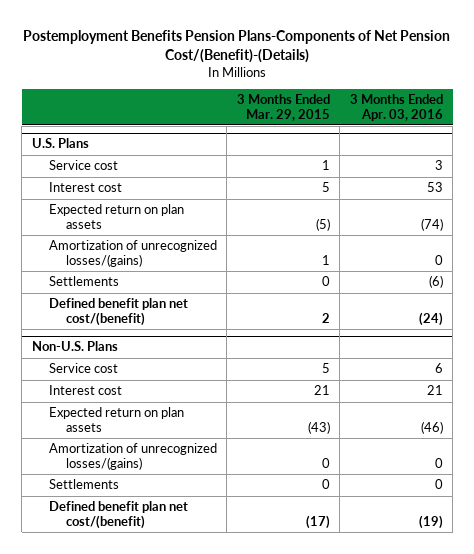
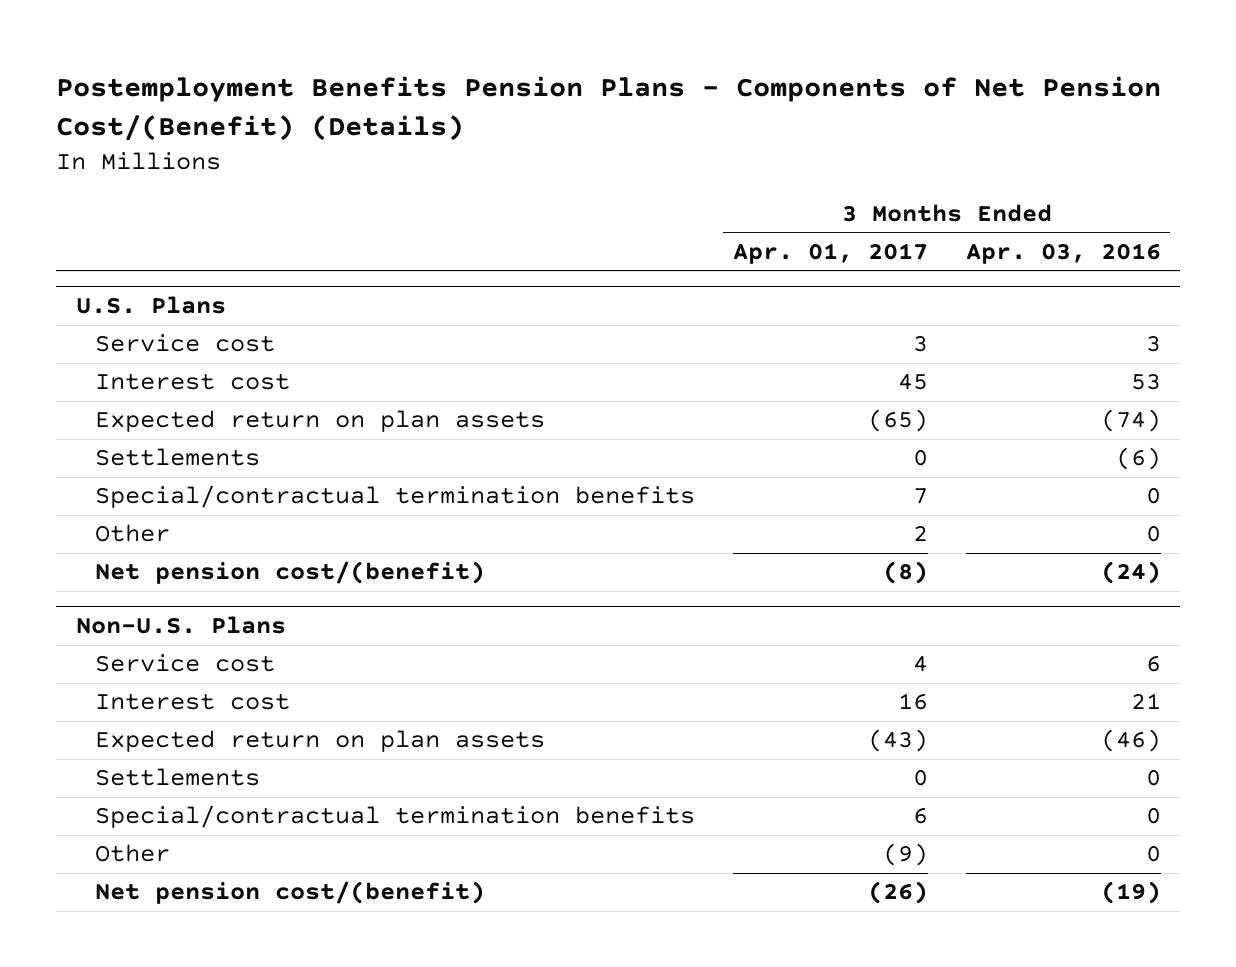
- Postemployment Benefits Pension Plans-Components of Net Pension Cost/(Benefit)-(Details)
+ Postemployment Benefits Pension Plans - Components of Net Pension Cost/(Benefit) (Details)
- | 3 Months Ended Mar. 29, 2015 | 3 Months Ended Apr. 03, 2016
+ | 3 Months Ended Apr. 01, 2017 | 3 Months Ended Apr. 03, 2016
@ U.S. Plans
- Amortization of unrecognized losses/(gains) | 1 | 0
- Defined benefit plan net cost/(benefit) | 2 | (24)
+ Special/contractual termination benefits | 7 | 0
+ Other | 2 | 0
+ Net pension cost/(benefit) | (8) | (24)
@ Non-U.S. Plans
- Amortization of unrecognized losses/(gains) | 0 | 0
- Defined benefit plan net cost/(benefit) | (17) | (19)
+ Special/contractual termination benefits | 6 | 0
+ Other | (9) | 0
+ Net pension cost/(benefit) | (26) | (19)

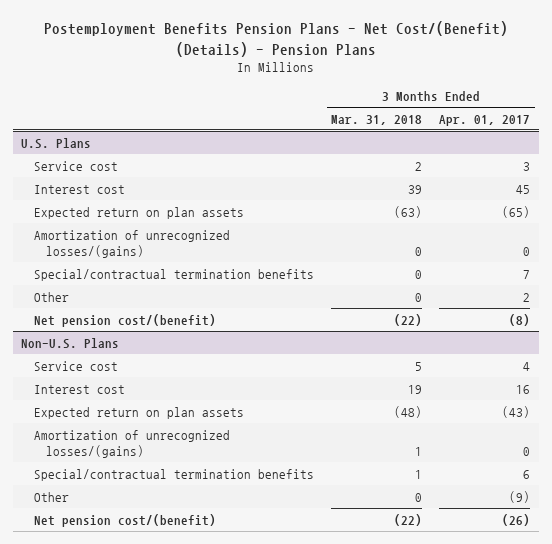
- Postemployment Benefits Pension Plans - Components of Net Pension Cost/(Benefit) (Details)
+ Postemployment Benefits Pension Plans - Net Cost/(Benefit) (Details) - Pension Plans
- | 3 Months Ended Apr. 01, 2017 | 3 Months Ended Apr. 03, 2016
+ | 3 Months Ended Mar. 31, 2018 | 3 Months Ended Apr. 01, 2017
@ U.S. Plans
- Settlements | 0 | (6)
+ Amortization of unrecognized losses/(gains) | 0 | 0
@ Non-U.S. Plans
- Settlements | 0 | 0
+ Amortization of unrecognized losses/(gains) | 1 | 0

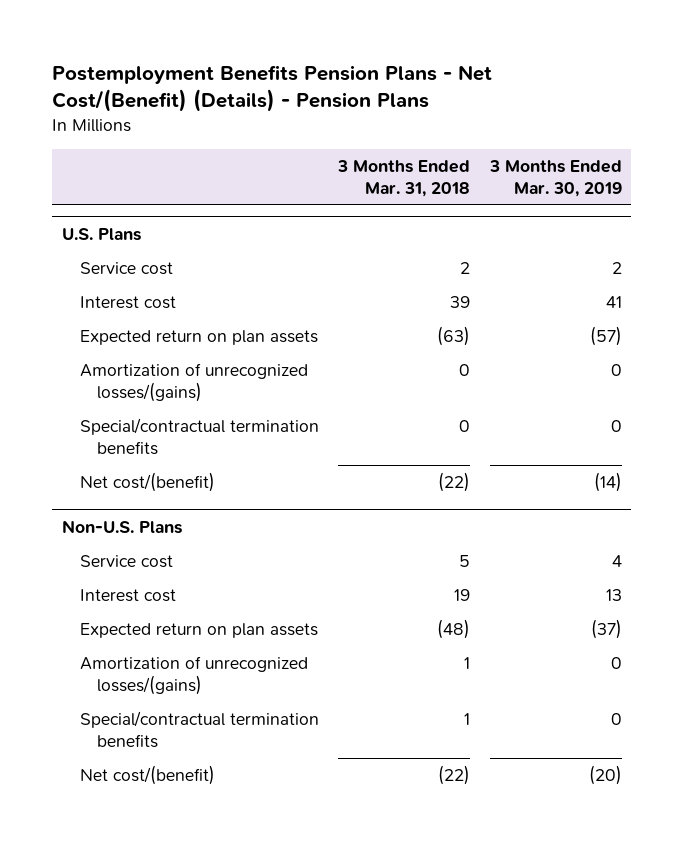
- | 3 Months Ended Mar. 31, 2018 | 3 Months Ended Apr. 01, 2017
+ | 3 Months Ended Mar. 31, 2018 | 3 Months Ended Mar. 30, 2019
@ U.S. Plans
- Other | 0 | 2
- Net pension cost/(benefit) | (22) | (8)
+ Net cost/(benefit) | (22) | (14)
@ Non-U.S. Plans
- Other | 0 | (9)
- Net pension cost/(benefit) | (22) | (26)
+ Net cost/(benefit) | (22) | (20)

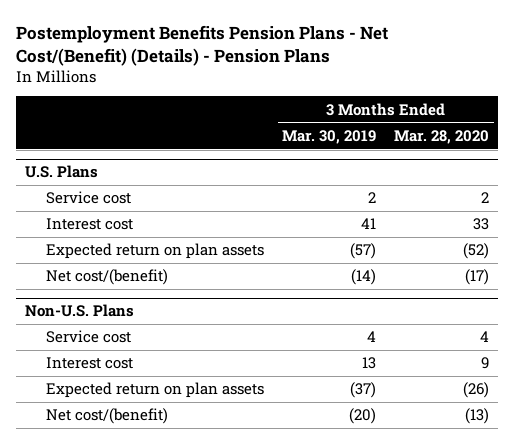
- | 3 Months Ended Mar. 31, 2018 | 3 Months Ended Mar. 30, 2019
+ | 3 Months Ended Mar. 30, 2019 | 3 Months Ended Mar. 28, 2020
@ U.S. Plans
- Amortization of unrecognized losses/(gains) | 0 | 0
- Special/contractual termination benefits | 0 | 0
@ Non-U.S. Plans
- Amortization of unrecognized losses/(gains) | 1 | 0
- Special/contractual termination benefits | 1 | 0

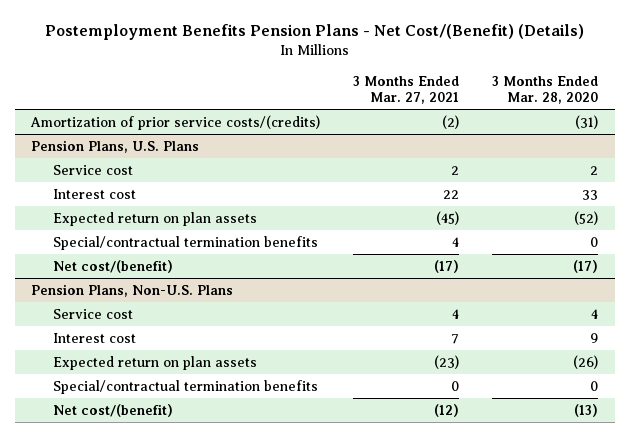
- Postemployment Benefits Pension Plans - Net Cost/(Benefit) (Details) - Pension Plans
+ Postemployment Benefits Pension Plans - Net Cost/(Benefit) (Details)
- | 3 Months Ended Mar. 30, 2019 | 3 Months Ended Mar. 28, 2020
+ | 3 Months Ended Mar. 27, 2021 | 3 Months Ended Mar. 28, 2020
- U.S. Plans
+ Amortization of prior service costs/(credits) | (2) | (31)
+ Pension Plans, U.S. Plans
+ Special/contractual termination benefits | 4 | 0
- Non-U.S. Plans
+ Pension Plans, Non-U.S. Plans
+ Special/contractual termination benefits | 0 | 0

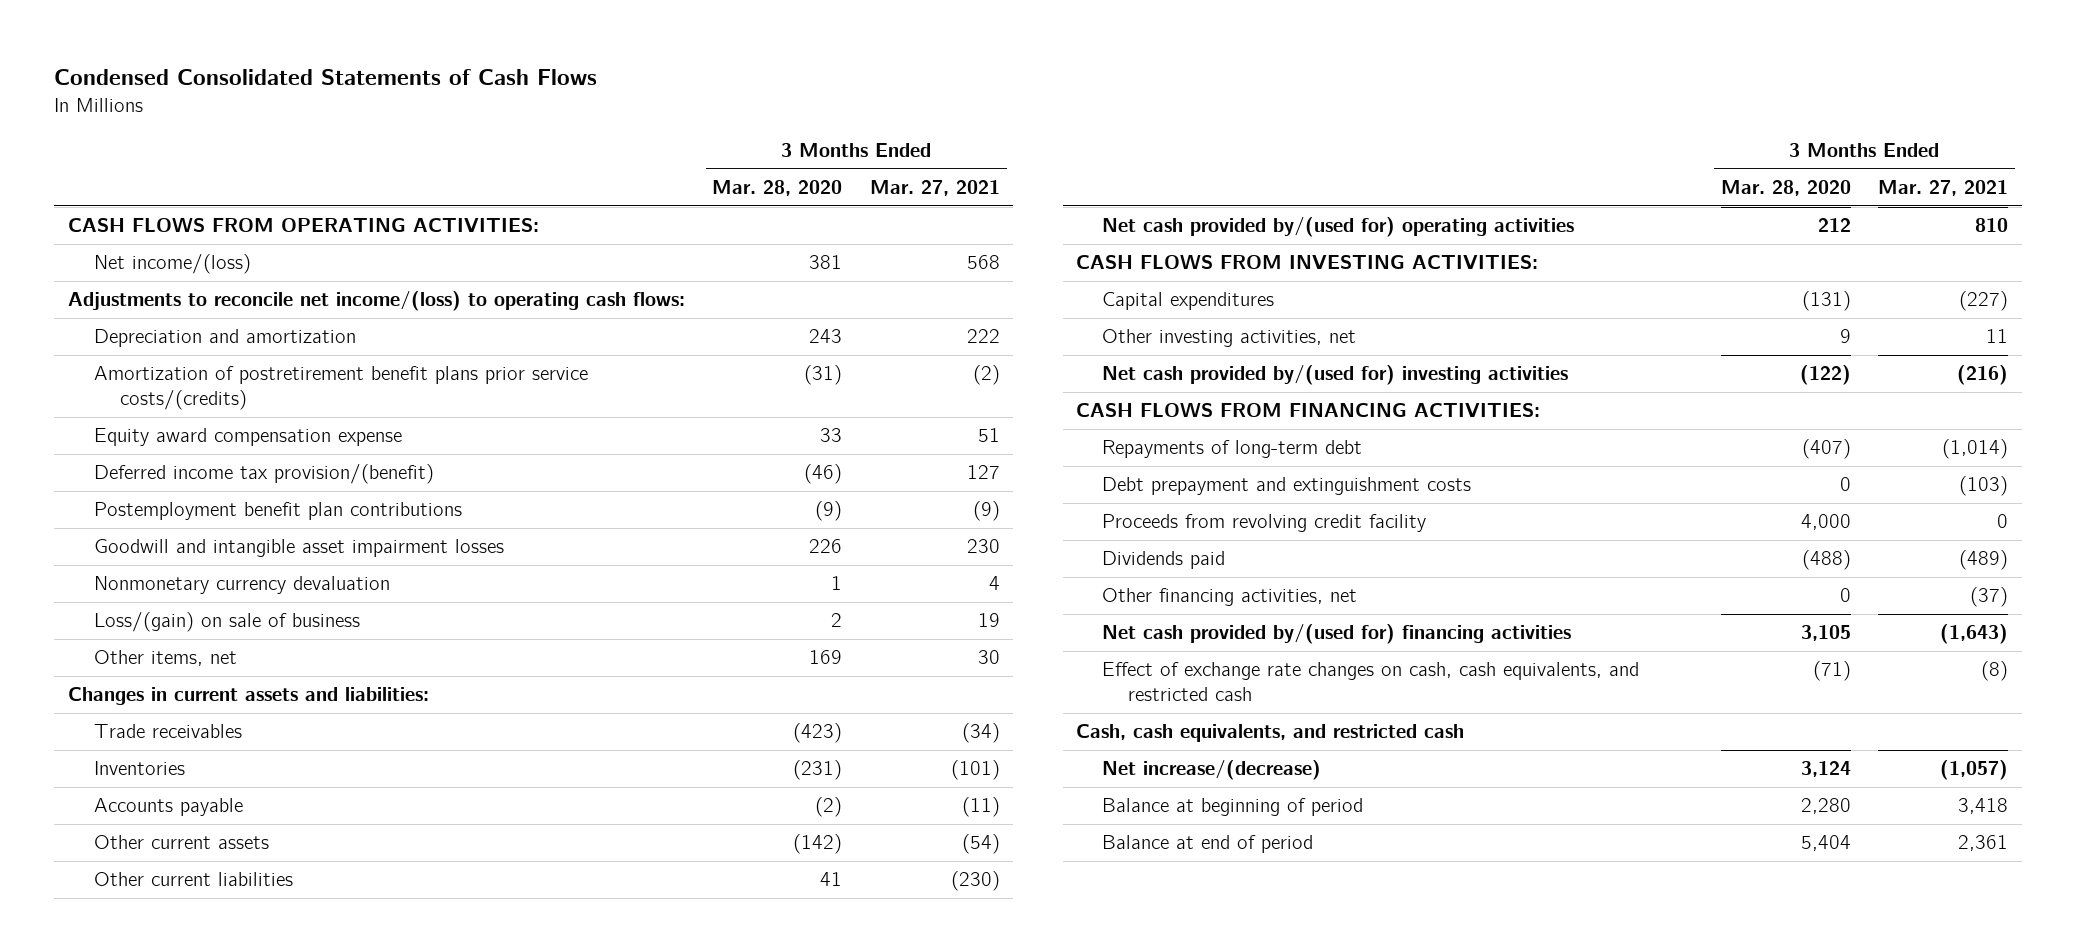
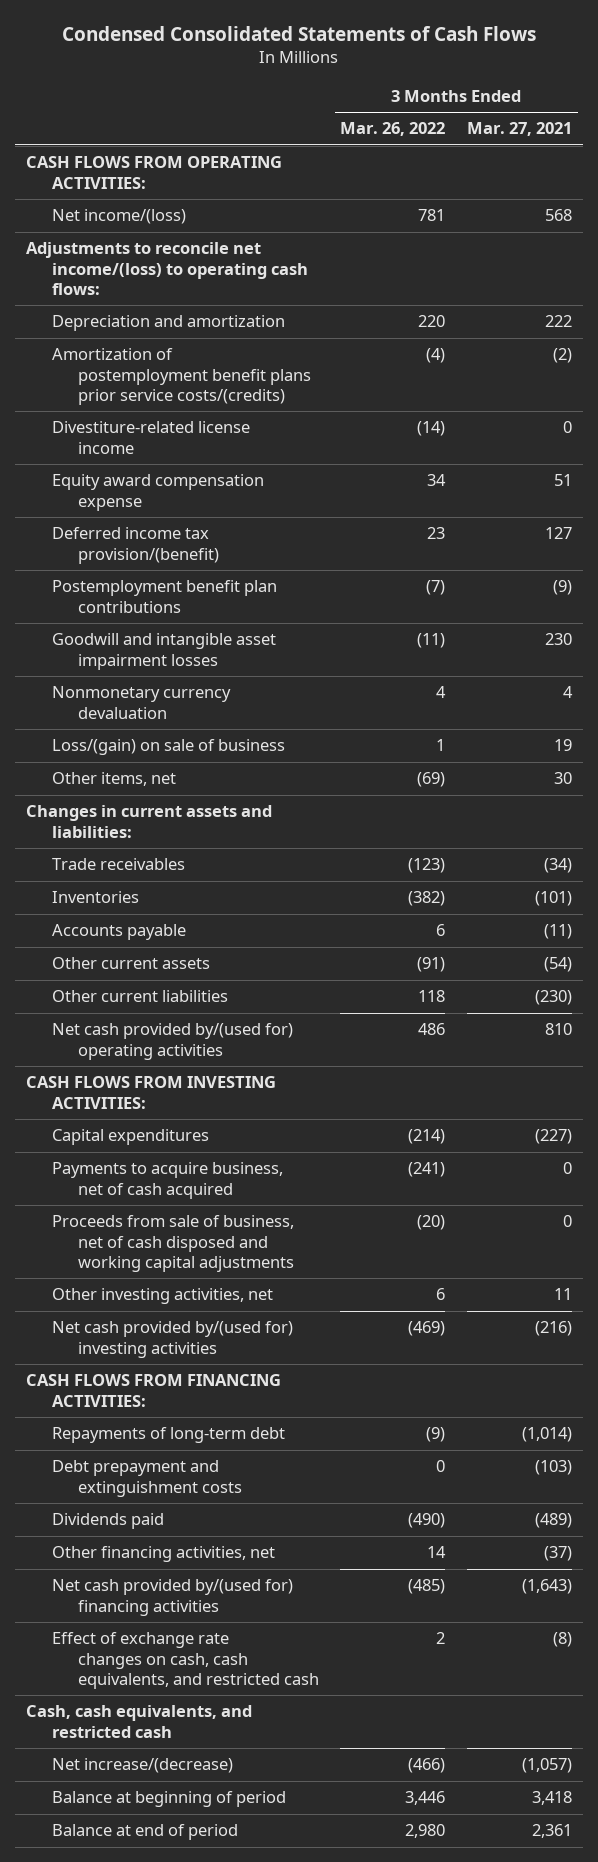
- | 3 Months Ended Mar. 28, 2020 | 3 Months Ended Mar. 27, 2021
+ | 3 Months Ended Mar. 26, 2022 | 3 Months Ended Mar. 27, 2021
- Amortization of postretirement benefit plans prior service costs/(credits) | (31) | (2)
+ Amortization of postemployment benefit plans prior service costs/(credits) | (4) | (2)
+ Divestiture-related license income | (14) | 0
+ Payments to acquire business, net of cash acquired | (241) | 0
+ Proceeds from sale of business, net of cash disposed and working capital adjustments | (20) | 0
- Proceeds from revolving credit facility | 4,000 | 0

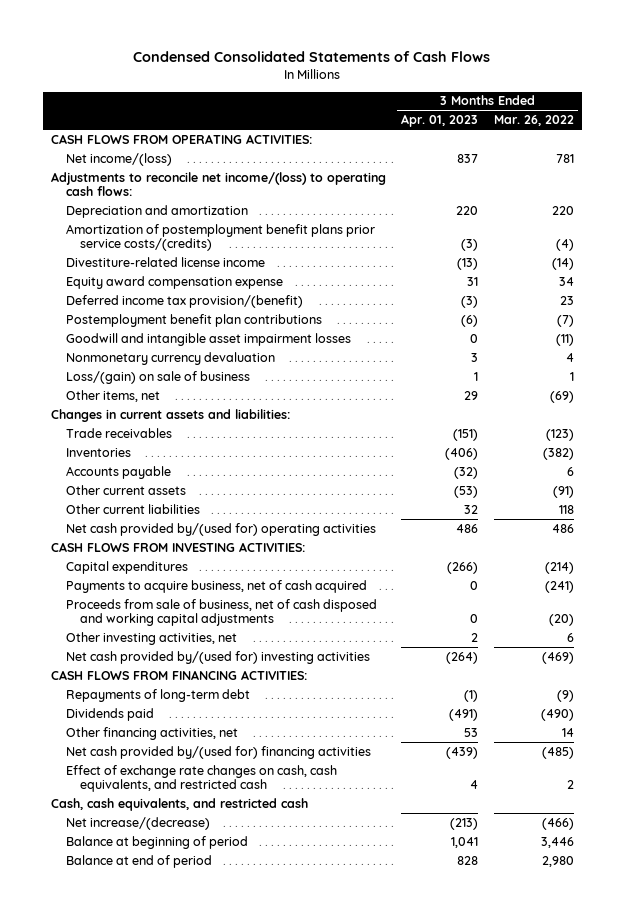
- | 3 Months Ended Mar. 26, 2022 | 3 Months Ended Mar. 27, 2021
+ | 3 Months Ended Apr. 01, 2023 | 3 Months Ended Mar. 26, 2022
- Debt prepayment and extinguishment costs | 0 | (103)

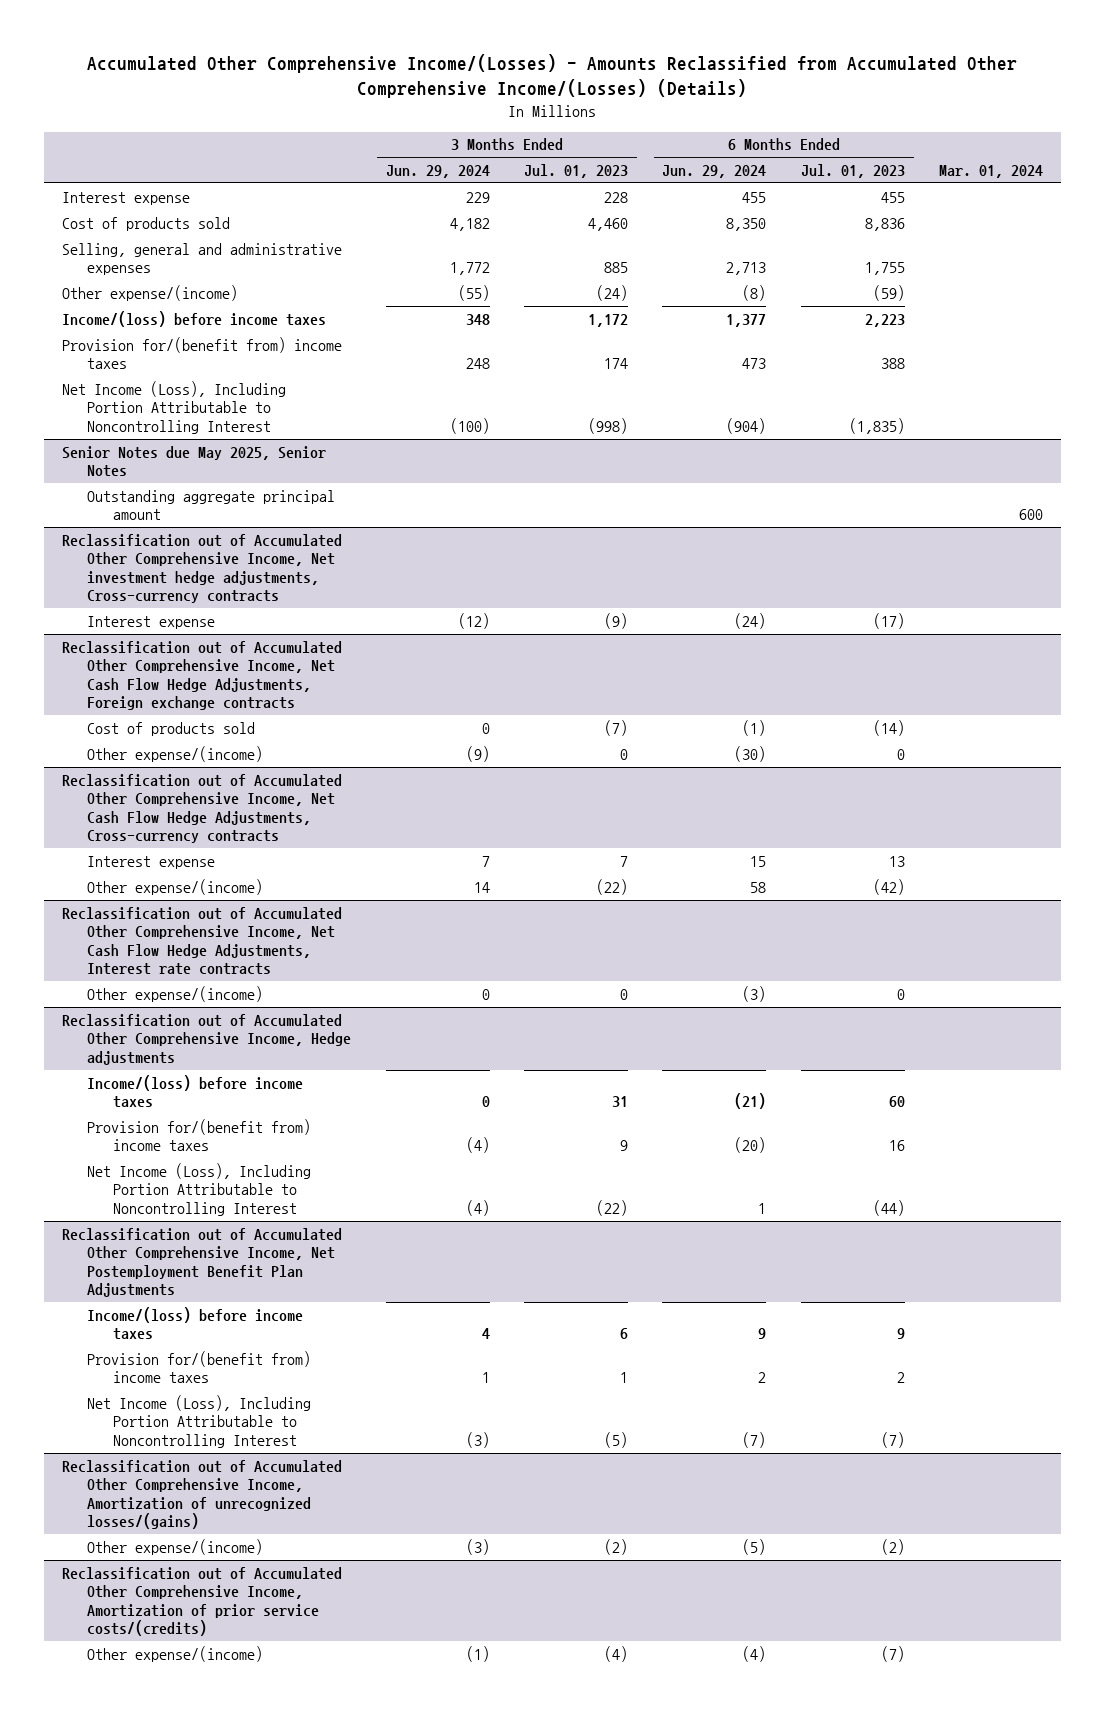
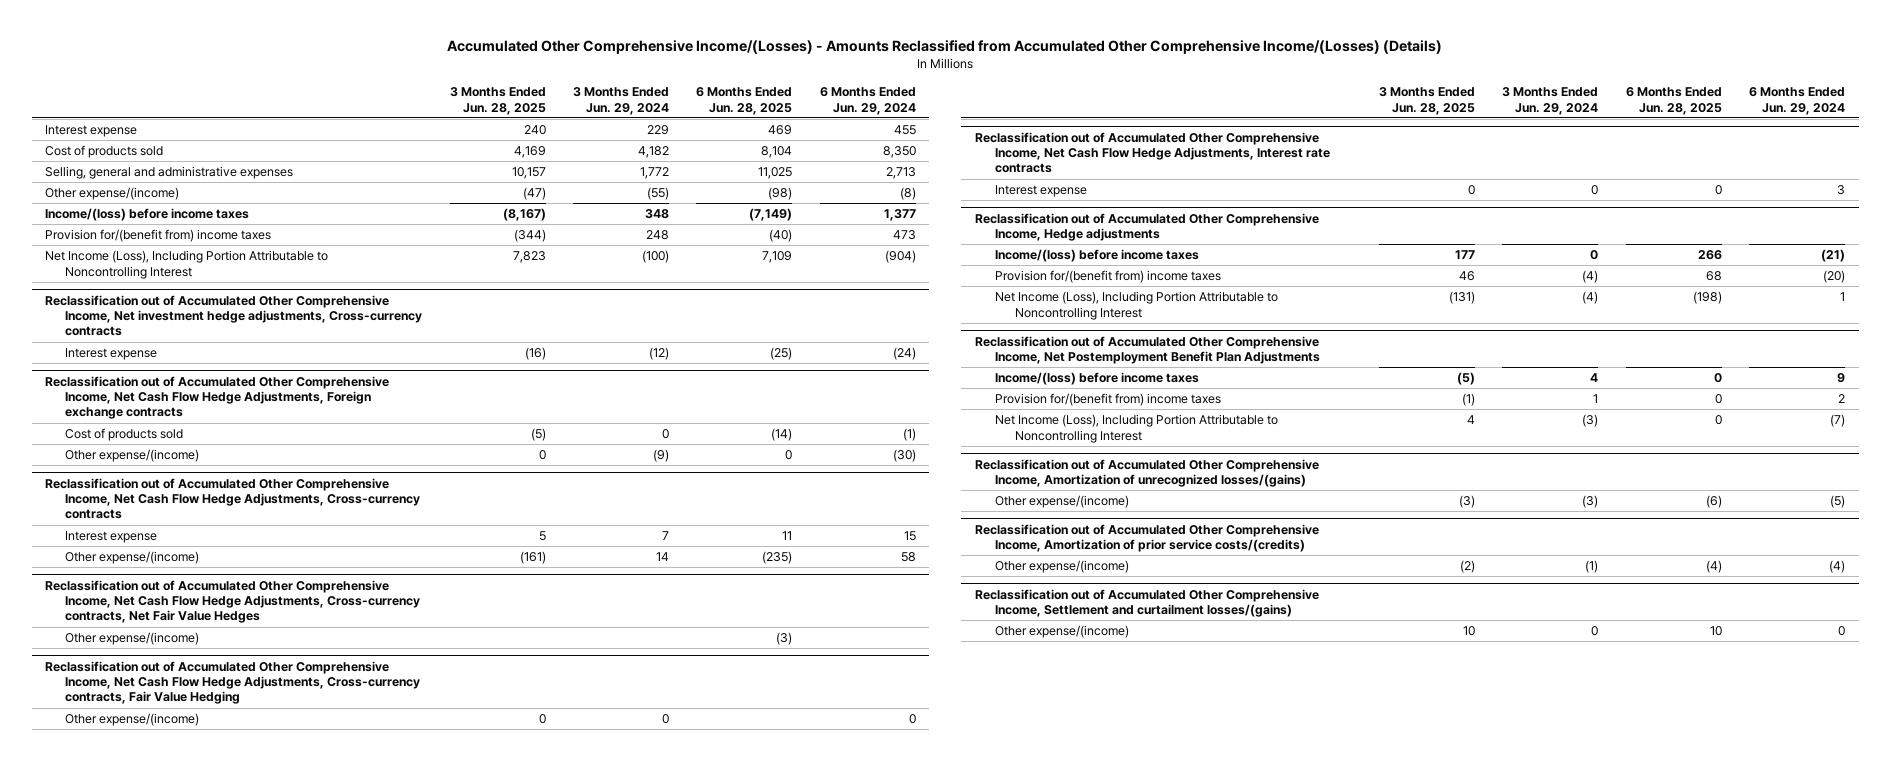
- | 3 Months Ended Jun. 29, 2024 | 3 Months Ended Jul. 01, 2023 | 6 Months Ended Jun. 29, 2024 | 6 Months Ended Jul. 01, 2023 | Mar. 01, 2024
+ | 3 Months Ended Jun. 28, 2025 | 3 Months Ended Jun. 29, 2024 | 6 Months Ended Jun. 28, 2025 | 6 Months Ended Jun. 29, 2024
- Senior Notes due May 2025, Senior Notes
- Outstanding aggregate principal amount | | | | | 600
+ Reclassification out of Accumulated Other Comprehensive Income, Net Cash Flow Hedge Adjustments, Cross-currency contracts, Net Fair Value Hedges
+ Other expense/(income) | | | (3) |
+ Reclassification out of Accumulated Other Comprehensive Income, Net Cash Flow Hedge Adjustments, Cross-currency contracts, Fair Value Hedging
+ Other expense/(income) | 0 | 0 | | 0
@ Reclassification out of Accumulated Other Comprehensive Income, Net Cash Flow Hedge Adjustments, Interest rate contracts
- Other expense/(income) | 0 | 0 | (3) | 0 |
+ Interest expense | 0 | 0 | 0 | 3
+ Reclassification out of Accumulated Other Comprehensive Income, Settlement and curtailment losses/(gains)
+ Other expense/(income) | 10 | 0 | 10 | 0

